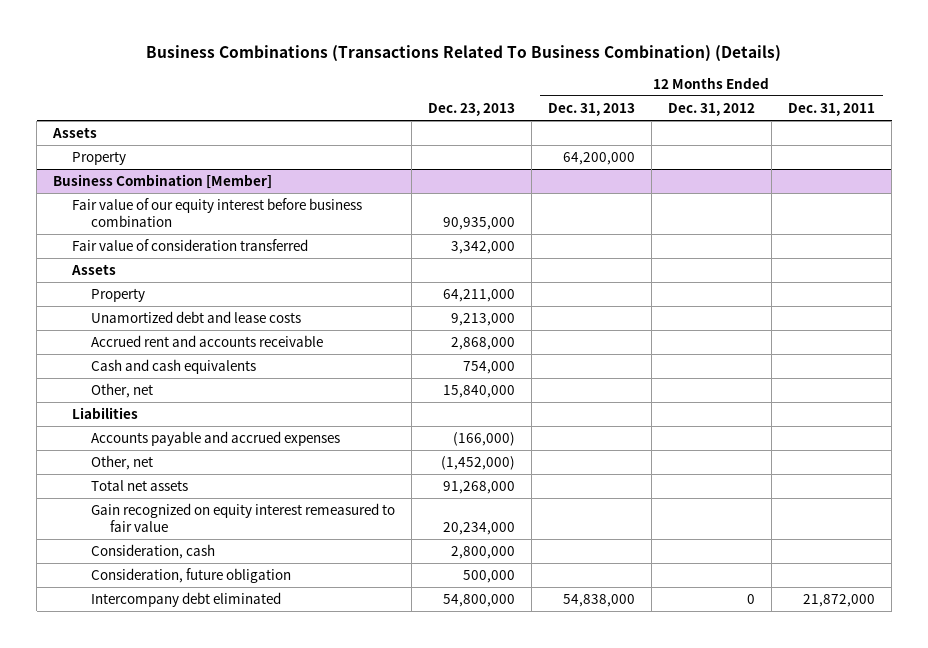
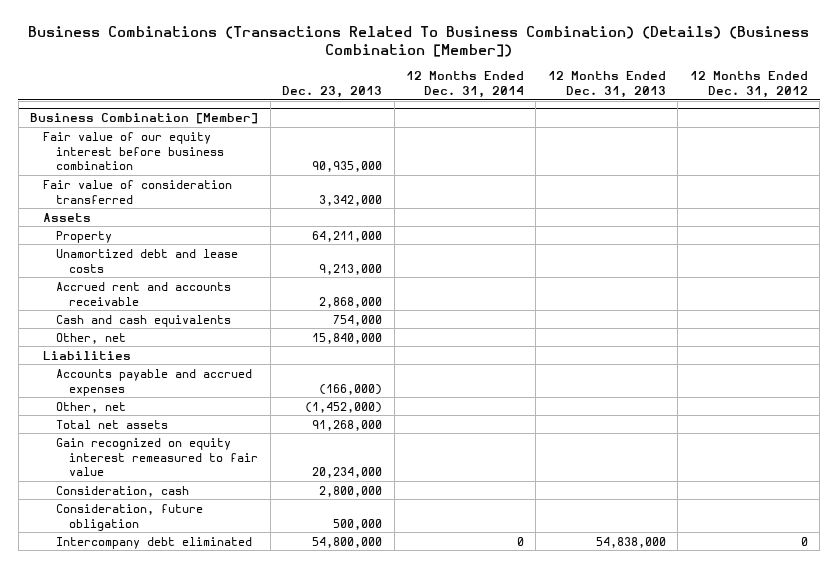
- Business Combinations (Transactions Related To Business Combination) (Details)
+ Business Combinations (Transactions Related To Business Combination) (Details) (Business Combination [Member])
- | Dec. 23, 2013 | 12 Months Ended Dec. 31, 2013 | 12 Months Ended Dec. 31, 2012 | 12 Months Ended Dec. 31, 2011
+ | Dec. 23, 2013 | 12 Months Ended Dec. 31, 2014 | 12 Months Ended Dec. 31, 2013 | 12 Months Ended Dec. 31, 2012
- Assets
- Property | | 64,200,000 | |

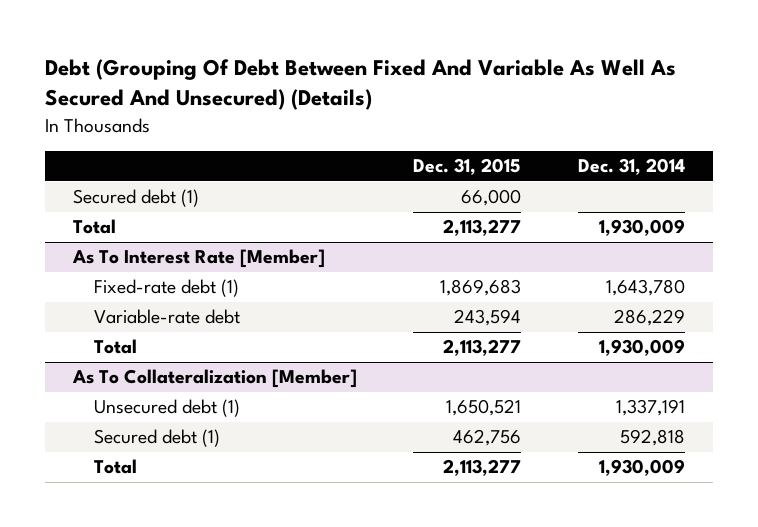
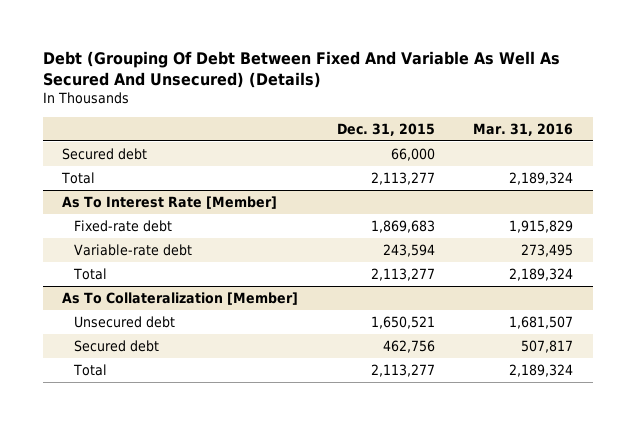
- | Dec. 31, 2015 | Dec. 31, 2014
+ | Dec. 31, 2015 | Mar. 31, 2016
- Secured debt (1) | 66,000 |
+ Secured debt | 66,000 |
@ As To Interest Rate [Member]
- Fixed-rate debt (1) | 1,869,683 | 1,643,780
+ Fixed-rate debt | 1,869,683 | 1,915,829
@ As To Collateralization [Member]
- Unsecured debt (1) | 1,650,521 | 1,337,191
- Secured debt (1) | 462,756 | 592,818
+ Unsecured debt | 1,650,521 | 1,681,507
+ Secured debt | 462,756 | 507,817

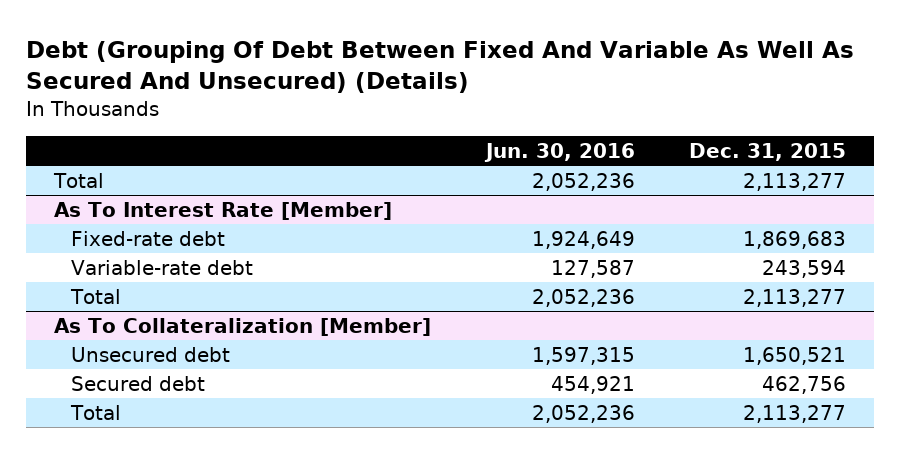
- | Dec. 31, 2015 | Mar. 31, 2016
+ | Jun. 30, 2016 | Dec. 31, 2015
- Secured debt | 66,000 |

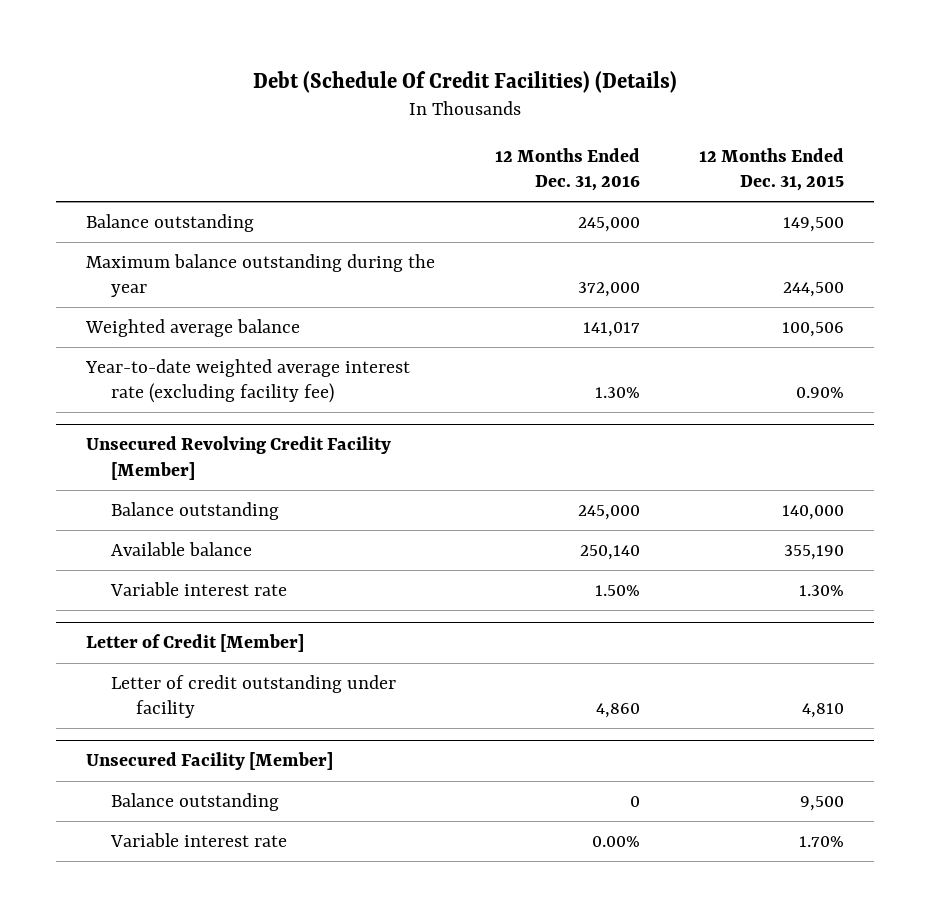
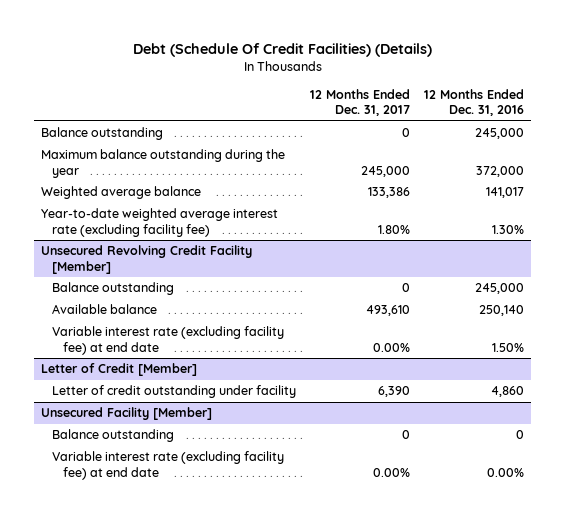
- | 12 Months Ended Dec. 31, 2016 | 12 Months Ended Dec. 31, 2015
+ | 12 Months Ended Dec. 31, 2017 | 12 Months Ended Dec. 31, 2016
@ Unsecured Revolving Credit Facility [Member]
- Variable interest rate | 1.50% | 1.30%
+ Variable interest rate (excluding facility fee) at end date | 0.00% | 1.50%
@ Unsecured Facility [Member]
- Variable interest rate | 0.00% | 1.70%
+ Variable interest rate (excluding facility fee) at end date | 0.00% | 0.00%

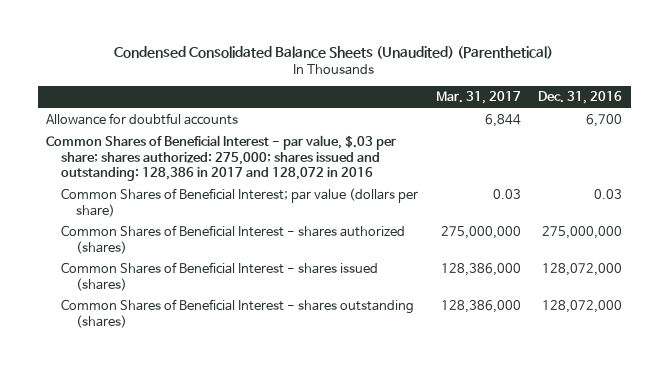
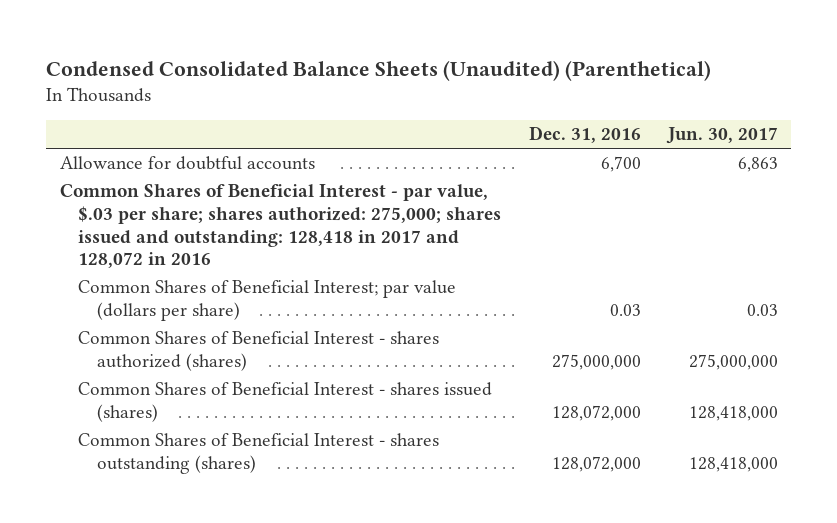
- | Mar. 31, 2017 | Dec. 31, 2016
+ | Dec. 31, 2016 | Jun. 30, 2017
- Common Shares of Beneficial Interest - par value, $.03 per share; shares authorized: 275,000; shares issued and outstanding: 128,386 in 2017 and 128,072 in 2016
+ Common Shares of Beneficial Interest - par value, $.03 per share; shares authorized: 275,000; shares issued and outstanding: 128,418 in 2017 and 128,072 in 2016

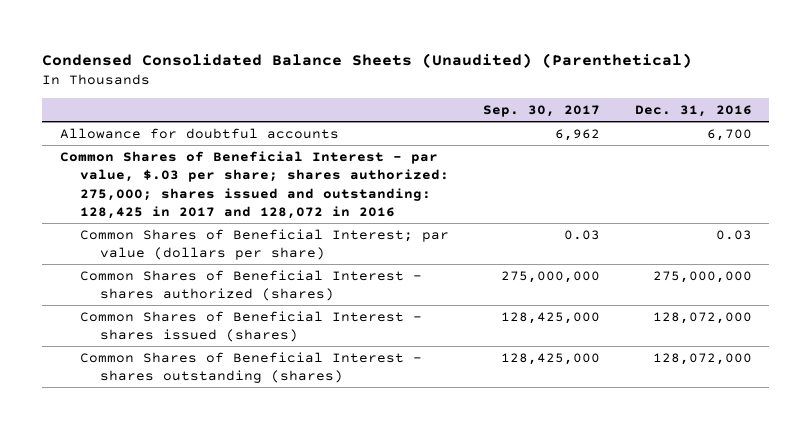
- | Dec. 31, 2016 | Jun. 30, 2017
+ | Sep. 30, 2017 | Dec. 31, 2016
- Common Shares of Beneficial Interest - par value, $.03 per share; shares authorized: 275,000; shares issued and outstanding: 128,418 in 2017 and 128,072 in 2016
+ Common Shares of Beneficial Interest - par value, $.03 per share; shares authorized: 275,000; shares issued and outstanding: 128,425 in 2017 and 128,072 in 2016

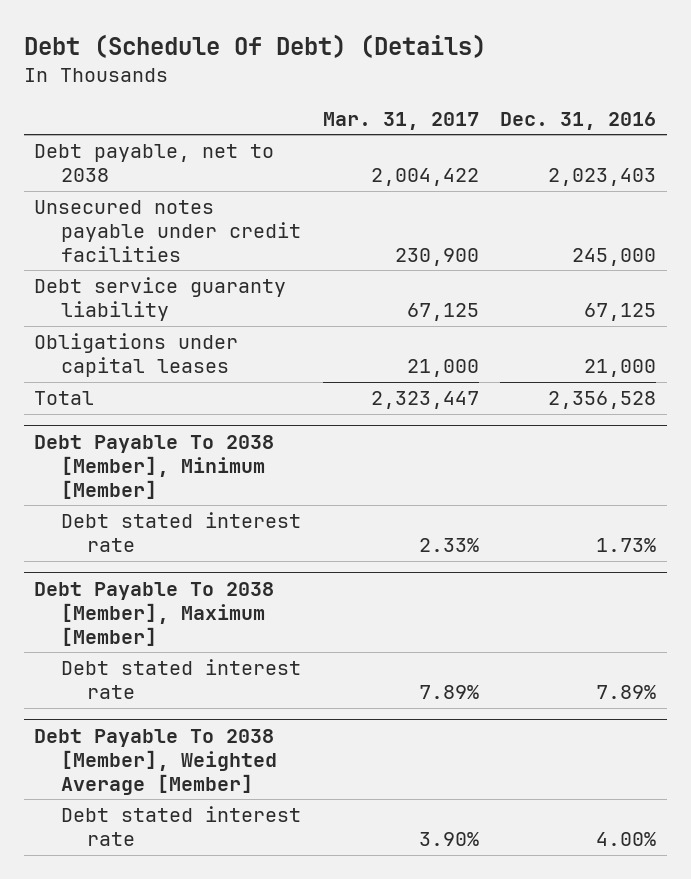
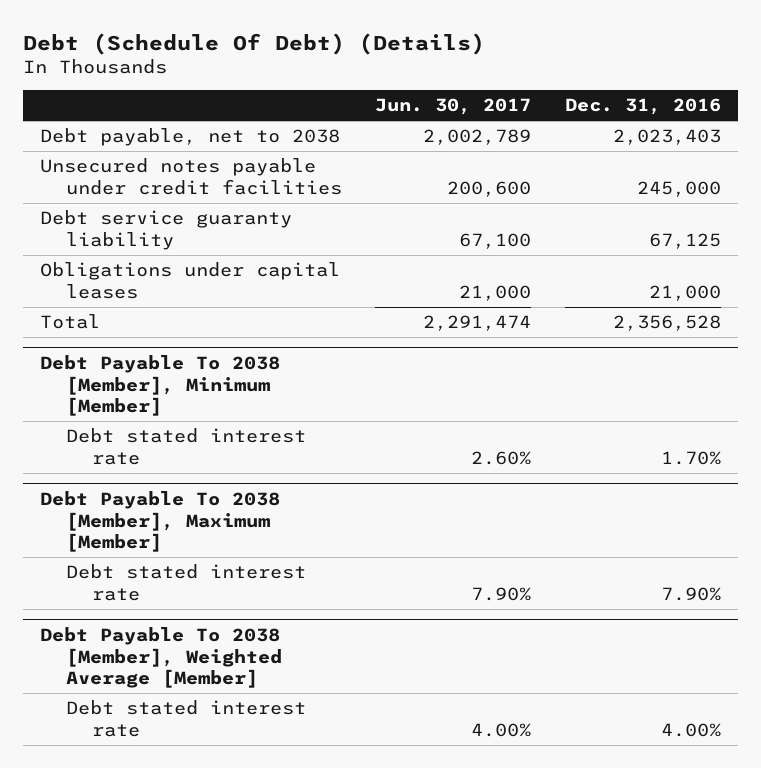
- | Mar. 31, 2017 | Dec. 31, 2016
+ | Jun. 30, 2017 | Dec. 31, 2016
@ Debt Payable To 2038 [Member], Minimum [Member]
- Debt stated interest rate | 2.33% | 1.73%
+ Debt stated interest rate | 2.60% | 1.70%
@ Debt Payable To 2038 [Member], Maximum [Member]
- Debt stated interest rate | 7.89% | 7.89%
+ Debt stated interest rate | 7.90% | 7.90%

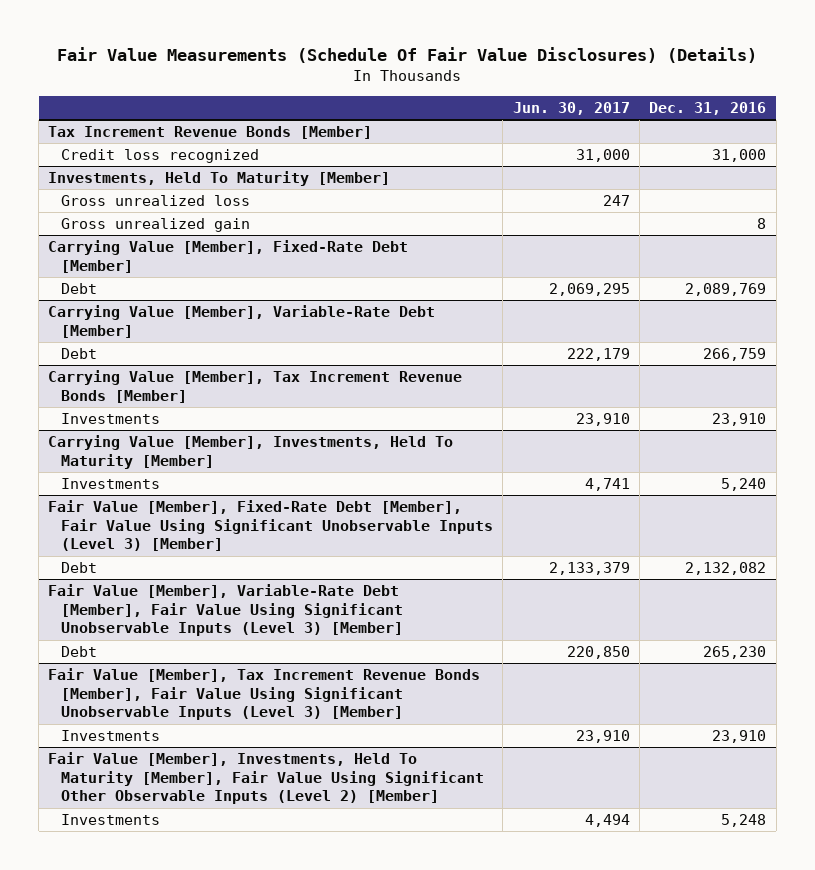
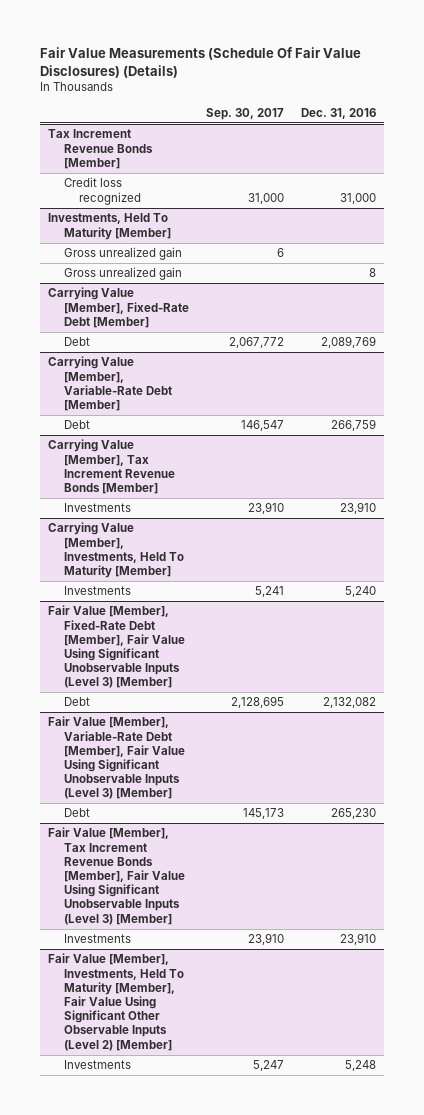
- | Jun. 30, 2017 | Dec. 31, 2016
+ | Sep. 30, 2017 | Dec. 31, 2016
@ Investments, Held To Maturity [Member]
- Gross unrealized loss | 247 |
+ Gross unrealized gain | 6 |

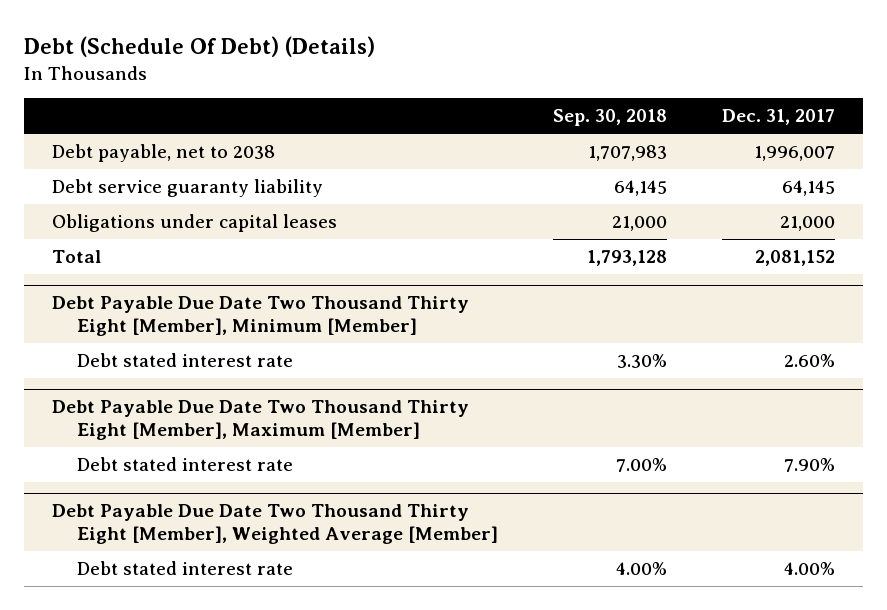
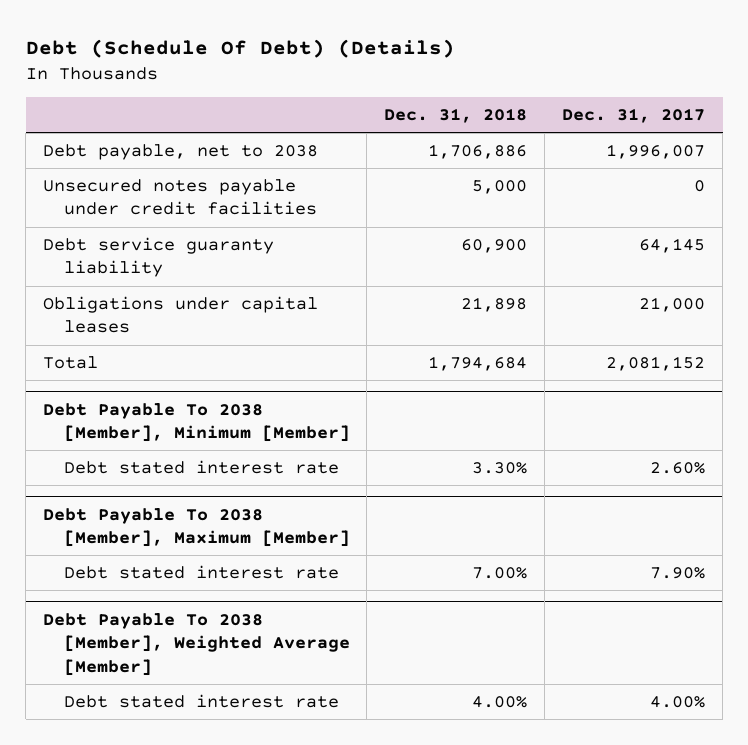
- | Sep. 30, 2018 | Dec. 31, 2017
+ | Dec. 31, 2018 | Dec. 31, 2017
+ Unsecured notes payable under credit facilities | 5,000 | 0
- Debt Payable Due Date Two Thousand Thirty Eight [Member], Minimum [Member]
+ Debt Payable To 2038 [Member], Minimum [Member]
- Debt Payable Due Date Two Thousand Thirty Eight [Member], Maximum [Member]
+ Debt Payable To 2038 [Member], Maximum [Member]
- Debt Payable Due Date Two Thousand Thirty Eight [Member], Weighted Average [Member]
+ Debt Payable To 2038 [Member], Weighted Average [Member]

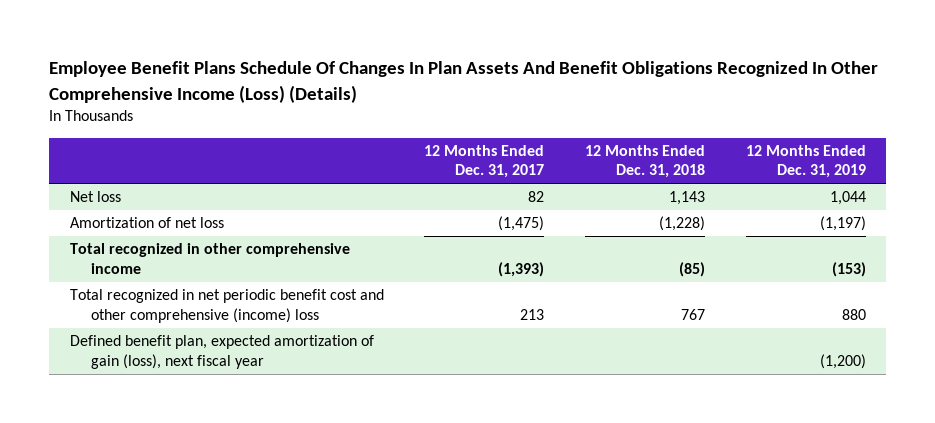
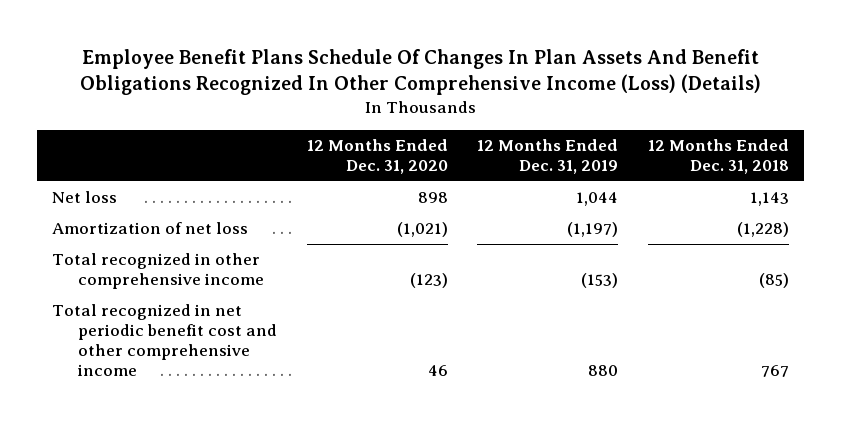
- | 12 Months Ended Dec. 31, 2017 | 12 Months Ended Dec. 31, 2018 | 12 Months Ended Dec. 31, 2019
+ | 12 Months Ended Dec. 31, 2020 | 12 Months Ended Dec. 31, 2019 | 12 Months Ended Dec. 31, 2018
- Total recognized in net periodic benefit cost and other comprehensive (income) loss | 213 | 767 | 880
- Defined benefit plan, expected amortization of gain (loss), next fiscal year | | | (1,200)
+ Total recognized in net periodic benefit cost and other comprehensive income | 46 | 880 | 767

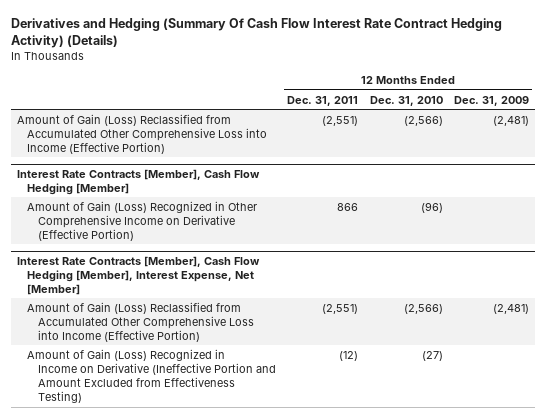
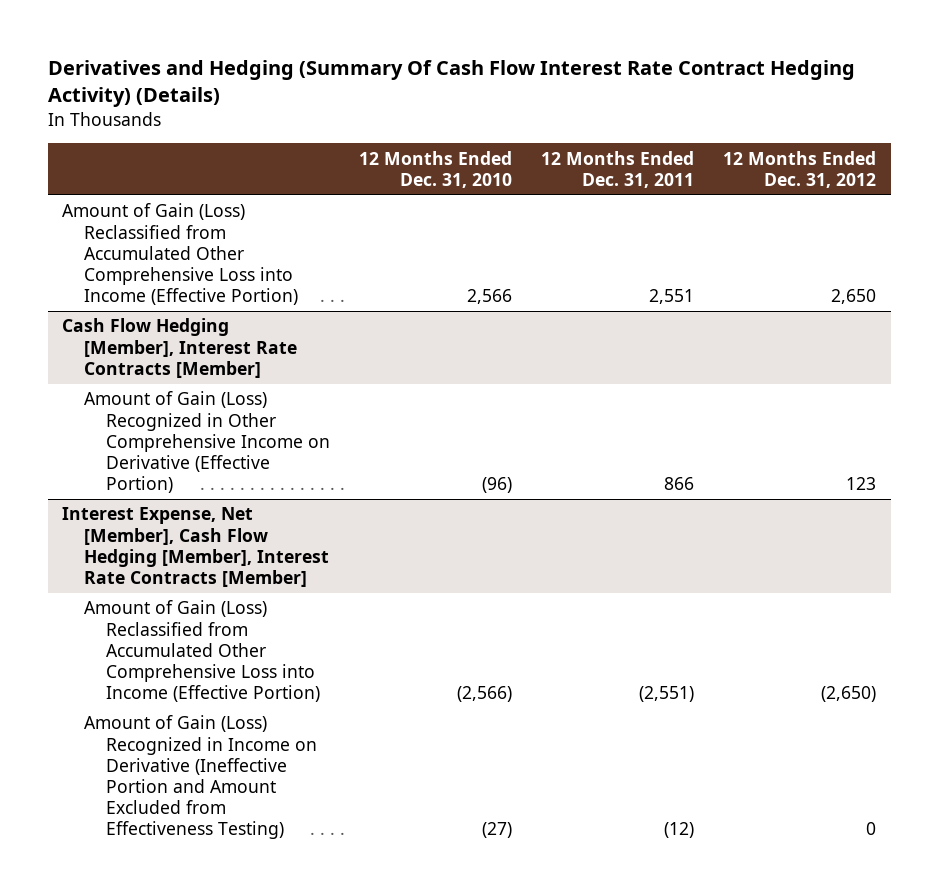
- | 12 Months Ended Dec. 31, 2011 | 12 Months Ended Dec. 31, 2010 | 12 Months Ended Dec. 31, 2009
+ | 12 Months Ended Dec. 31, 2010 | 12 Months Ended Dec. 31, 2011 | 12 Months Ended Dec. 31, 2012
- Amount of Gain (Loss) Reclassified from Accumulated Other Comprehensive Loss into Income (Effective Portion) | (2,551) | (2,566) | (2,481)
- Interest Rate Contracts [Member], Cash Flow Hedging [Member]
+ Amount of Gain (Loss) Reclassified from Accumulated Other Comprehensive Loss into Income (Effective Portion) | 2,566 | 2,551 | 2,650
+ Cash Flow Hedging [Member], Interest Rate Contracts [Member]
- Interest Rate Contracts [Member], Cash Flow Hedging [Member], Interest Expense, Net [Member]
+ Interest Expense, Net [Member], Cash Flow Hedging [Member], Interest Rate Contracts [Member]

